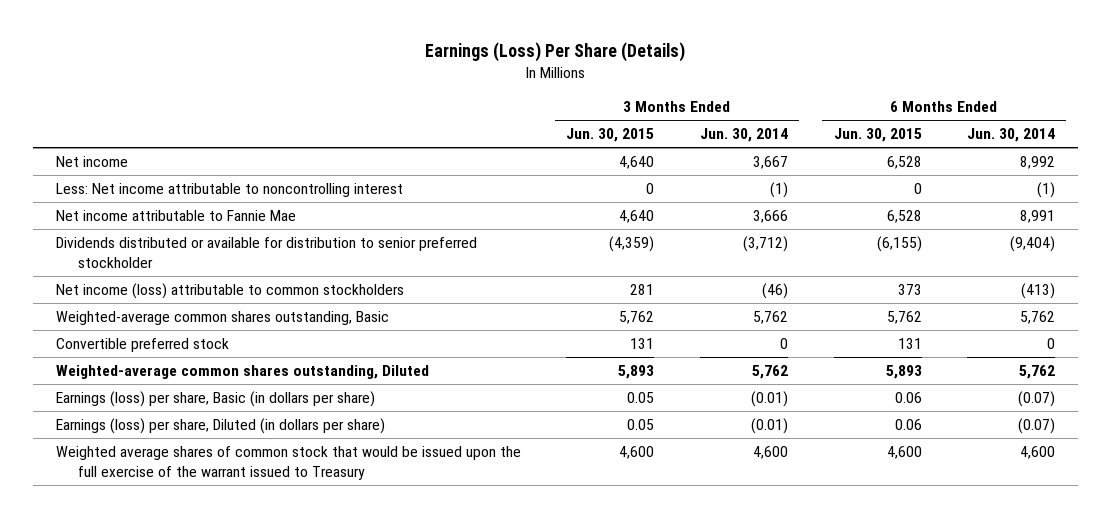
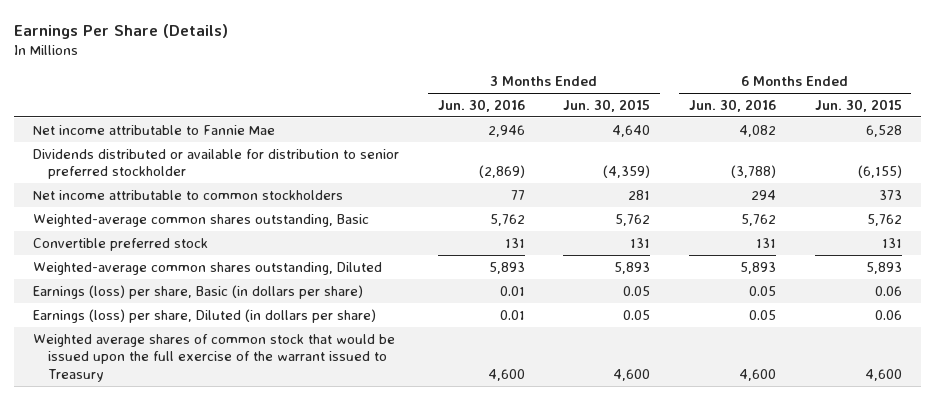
- Earnings (Loss) Per Share (Details)
+ Earnings Per Share (Details)
- | 3 Months Ended Jun. 30, 2015 | 3 Months Ended Jun. 30, 2014 | 6 Months Ended Jun. 30, 2015 | 6 Months Ended Jun. 30, 2014
+ | 3 Months Ended Jun. 30, 2016 | 3 Months Ended Jun. 30, 2015 | 6 Months Ended Jun. 30, 2016 | 6 Months Ended Jun. 30, 2015
- Net income | 4,640 | 3,667 | 6,528 | 8,992
- Less: Net income attributable to noncontrolling interest | 0 | (1) | 0 | (1)
- Net income (loss) attributable to common stockholders | 281 | (46) | 373 | (413)
+ Net income attributable to common stockholders | 77 | 281 | 294 | 373

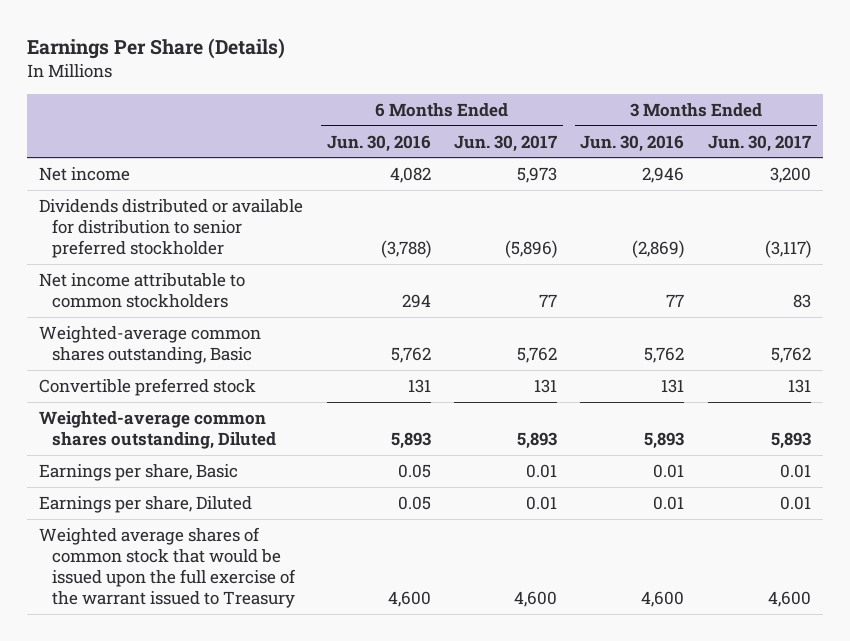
- | 3 Months Ended Jun. 30, 2016 | 3 Months Ended Jun. 30, 2015 | 6 Months Ended Jun. 30, 2016 | 6 Months Ended Jun. 30, 2015
+ | 6 Months Ended Jun. 30, 2016 | 6 Months Ended Jun. 30, 2017 | 3 Months Ended Jun. 30, 2016 | 3 Months Ended Jun. 30, 2017
- Net income attributable to Fannie Mae | 2,946 | 4,640 | 4,082 | 6,528
+ Net income | 4,082 | 5,973 | 2,946 | 3,200
- Earnings (loss) per share, Basic (in dollars per share) | 0.01 | 0.05 | 0.05 | 0.06
- Earnings (loss) per share, Diluted (in dollars per share) | 0.01 | 0.05 | 0.05 | 0.06
+ Earnings per share, Basic | 0.05 | 0.01 | 0.01 | 0.01
+ Earnings per share, Diluted | 0.05 | 0.01 | 0.01 | 0.01

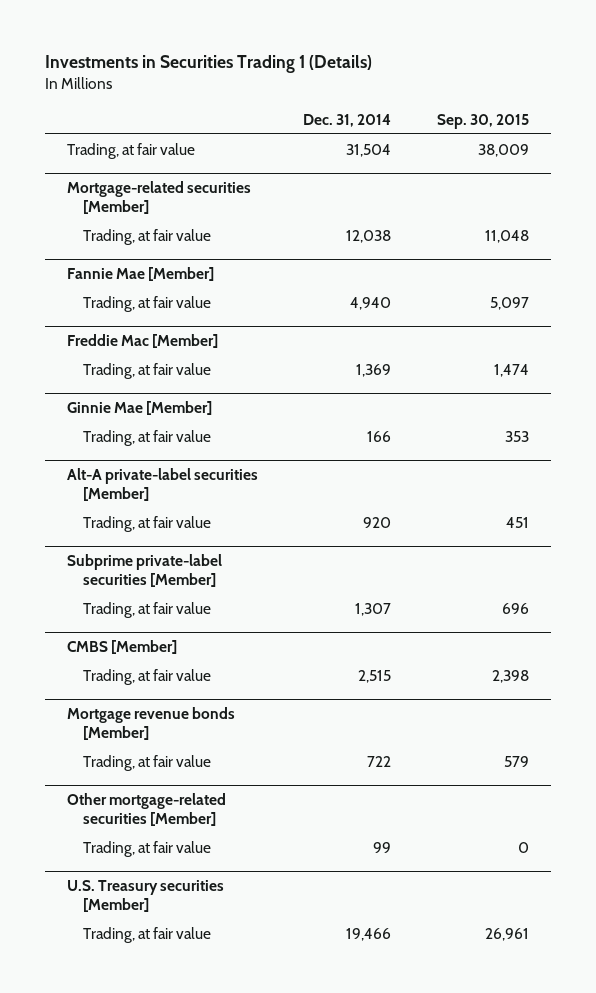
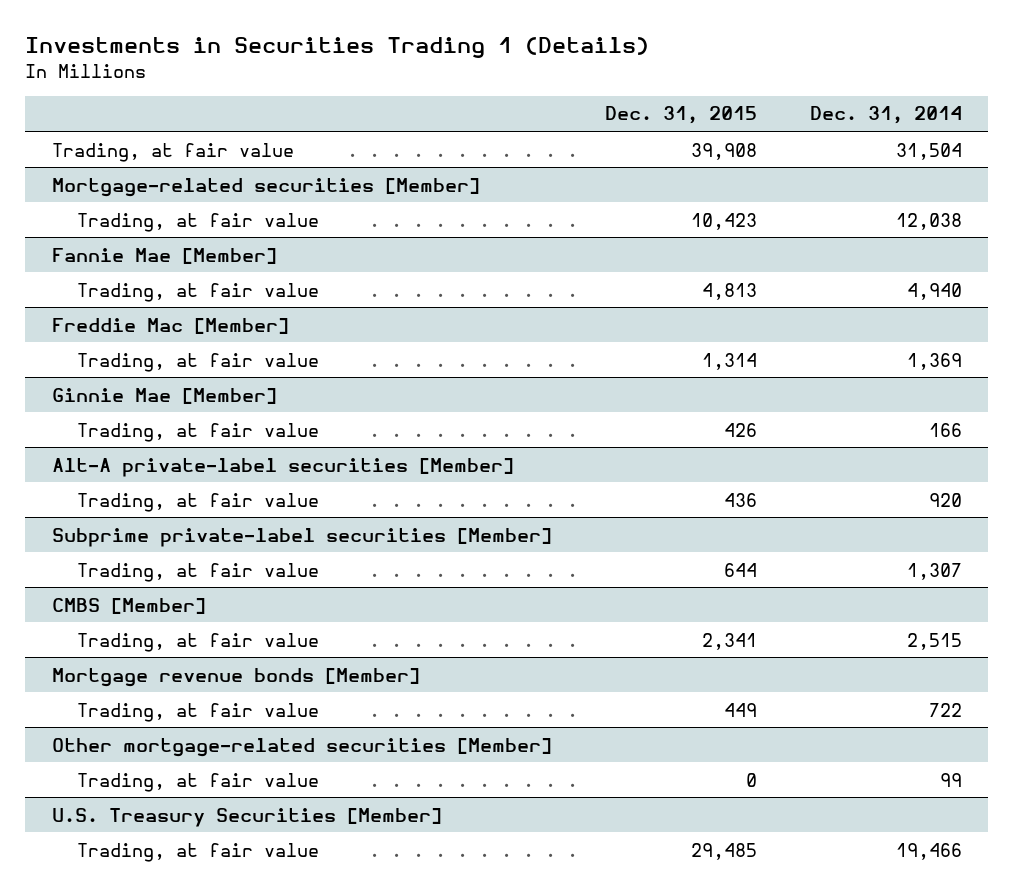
- | Dec. 31, 2014 | Sep. 30, 2015
+ | Dec. 31, 2015 | Dec. 31, 2014
- U.S. Treasury securities [Member]
+ U.S. Treasury Securities [Member]

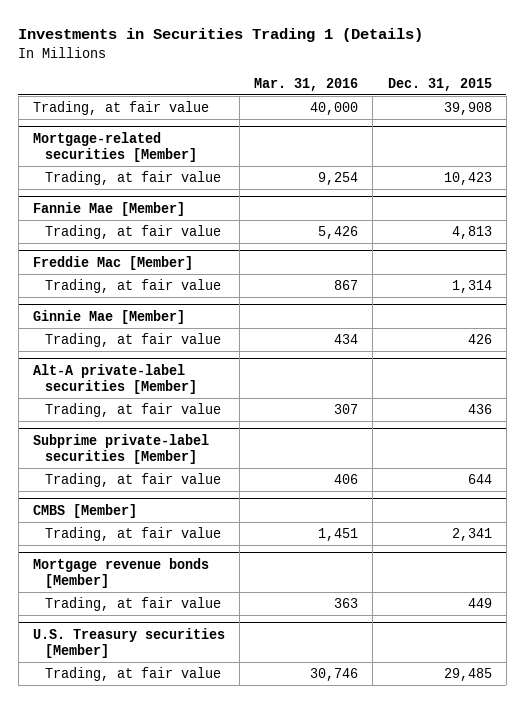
- | Dec. 31, 2015 | Dec. 31, 2014
+ | Mar. 31, 2016 | Dec. 31, 2015
- Other mortgage-related securities [Member]
- Trading, at fair value | 0 | 99
- U.S. Treasury Securities [Member]
+ U.S. Treasury securities [Member]

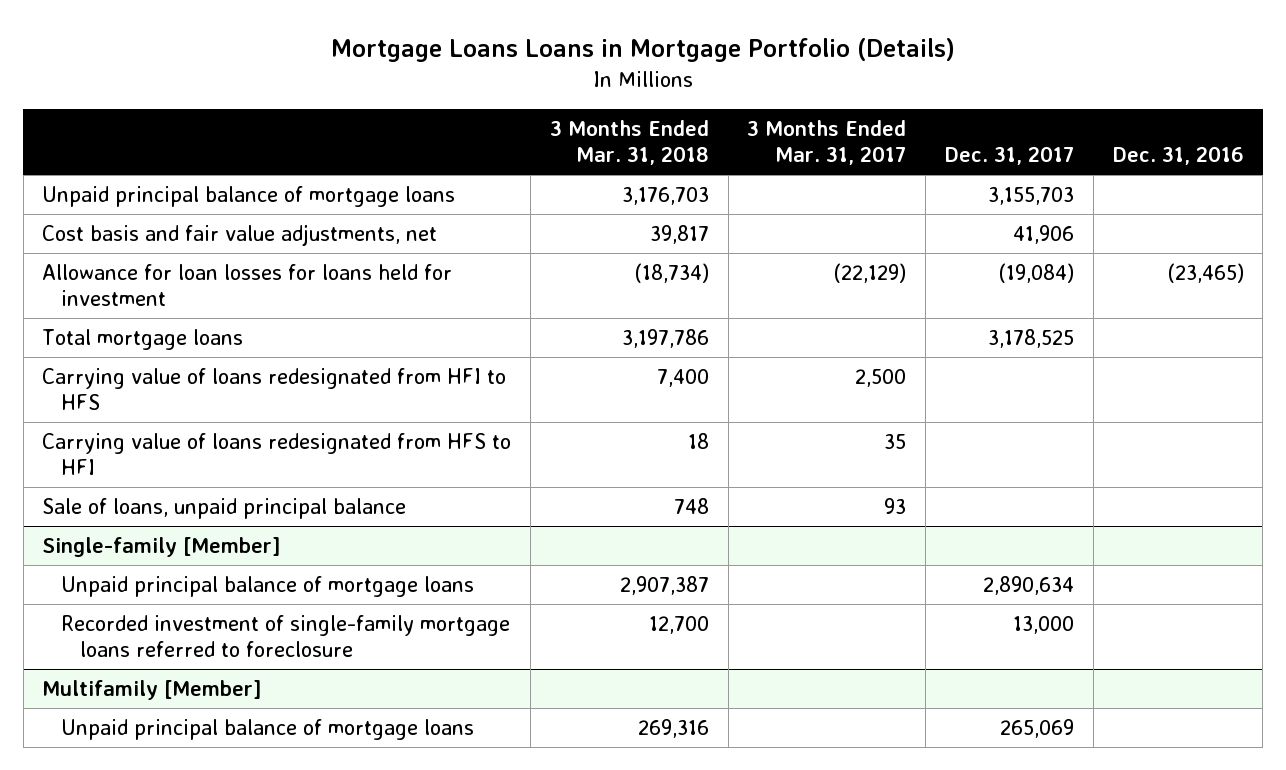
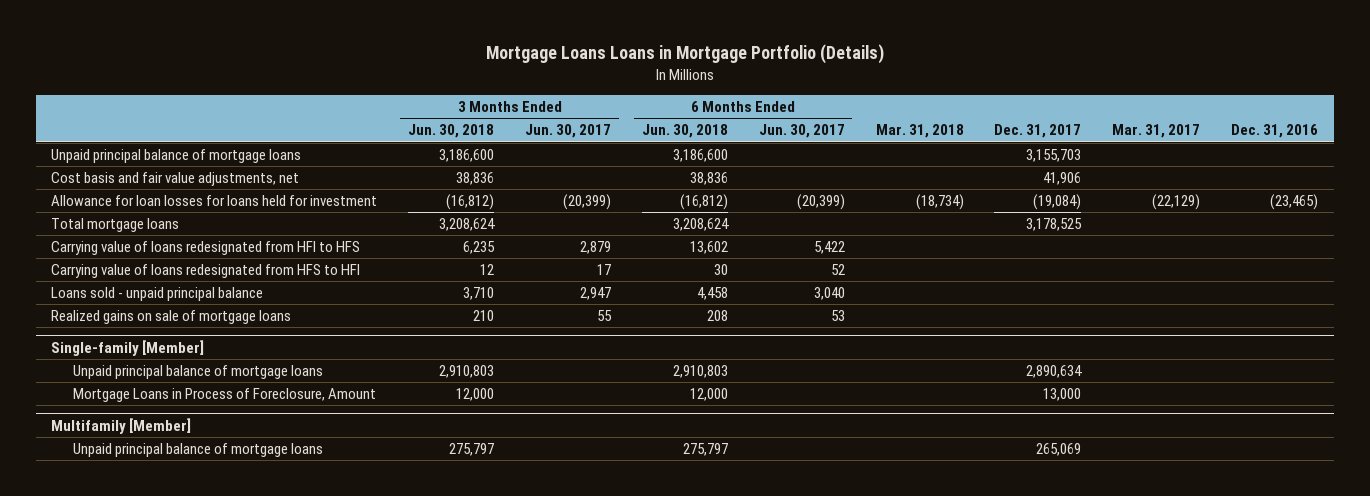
- | 3 Months Ended Mar. 31, 2018 | 3 Months Ended Mar. 31, 2017 | Dec. 31, 2017 | Dec. 31, 2016
+ | 3 Months Ended Jun. 30, 2018 | 3 Months Ended Jun. 30, 2017 | 6 Months Ended Jun. 30, 2018 | 6 Months Ended Jun. 30, 2017 | Mar. 31, 2018 | Dec. 31, 2017 | Mar. 31, 2017 | Dec. 31, 2016
- Sale of loans, unpaid principal balance | 748 | 93 | |
+ Loans sold - unpaid principal balance | 3,710 | 2,947 | 4,458 | 3,040 | | | |
+ Realized gains on sale of mortgage loans | 210 | 55 | 208 | 53 | | | |
@ Single-family [Member]
- Recorded investment of single-family mortgage loans referred to foreclosure | 12,700 | | 13,000 |
+ Mortgage Loans in Process of Foreclosure, Amount | 12,000 | | 12,000 | | | 13,000 | |

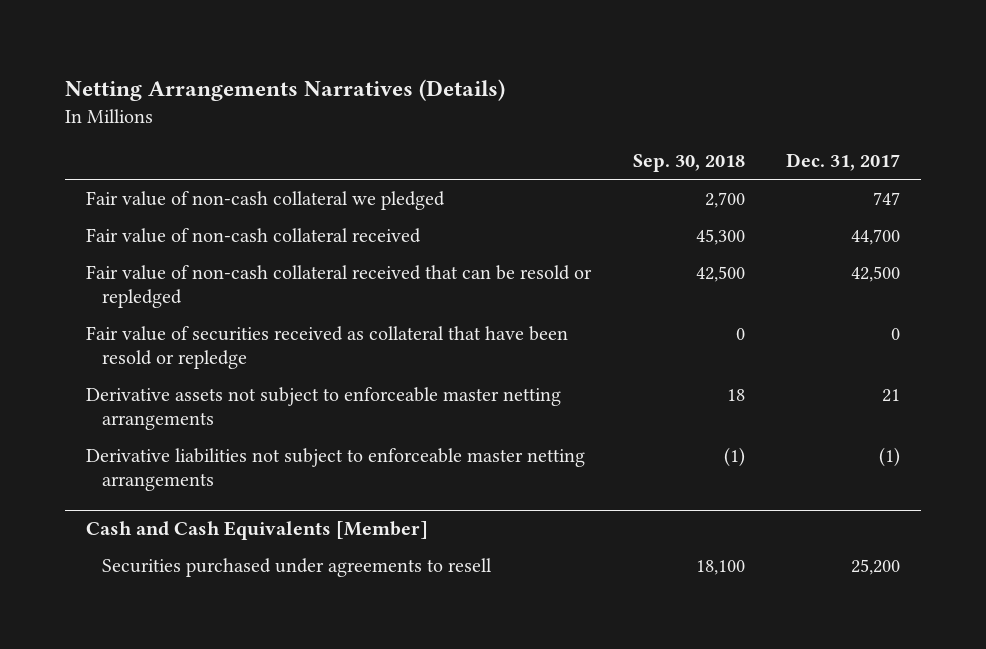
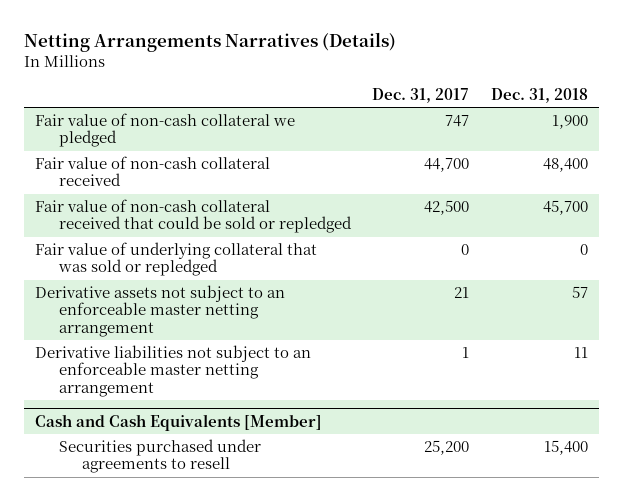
- | Sep. 30, 2018 | Dec. 31, 2017
+ | Dec. 31, 2017 | Dec. 31, 2018
- Fair value of non-cash collateral received that can be resold or repledged | 42,500 | 42,500
- Fair value of securities received as collateral that have been resold or repledge | 0 | 0
- Derivative assets not subject to enforceable master netting arrangements | 18 | 21
- Derivative liabilities not subject to enforceable master netting arrangements | (1) | (1)
+ Fair value of non-cash collateral received that could be sold or repledged | 42,500 | 45,700
+ Fair value of underlying collateral that was sold or repledged | 0 | 0
+ Derivative assets not subject to an enforceable master netting arrangement | 21 | 57
+ Derivative liabilities not subject to an enforceable master netting arrangement | 1 | 11

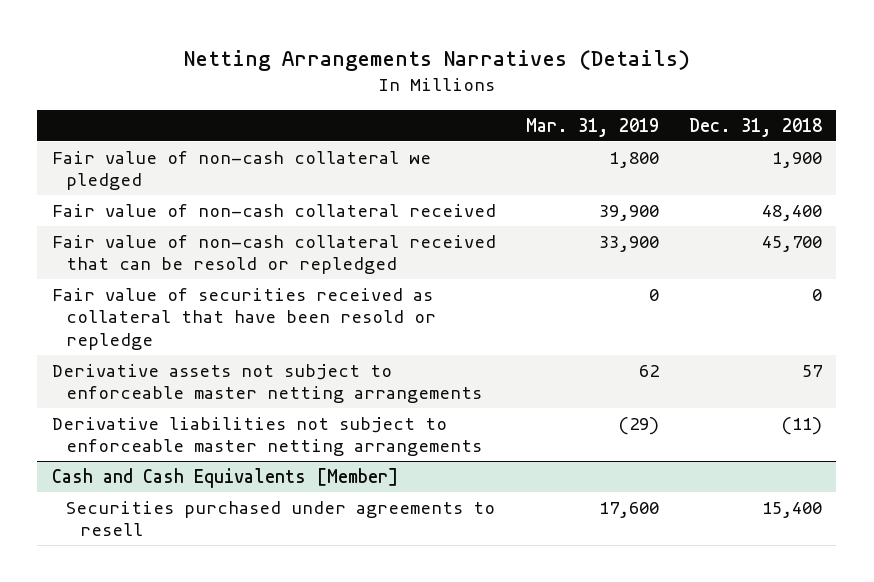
- | Dec. 31, 2017 | Dec. 31, 2018
+ | Mar. 31, 2019 | Dec. 31, 2018
- Fair value of non-cash collateral received that could be sold or repledged | 42,500 | 45,700
- Fair value of underlying collateral that was sold or repledged | 0 | 0
- Derivative assets not subject to an enforceable master netting arrangement | 21 | 57
- Derivative liabilities not subject to an enforceable master netting arrangement | 1 | 11
+ Fair value of non-cash collateral received that can be resold or repledged | 33,900 | 45,700
+ Fair value of securities received as collateral that have been resold or repledge | 0 | 0
+ Derivative assets not subject to enforceable master netting arrangements | 62 | 57
+ Derivative liabilities not subject to enforceable master netting arrangements | (29) | (11)

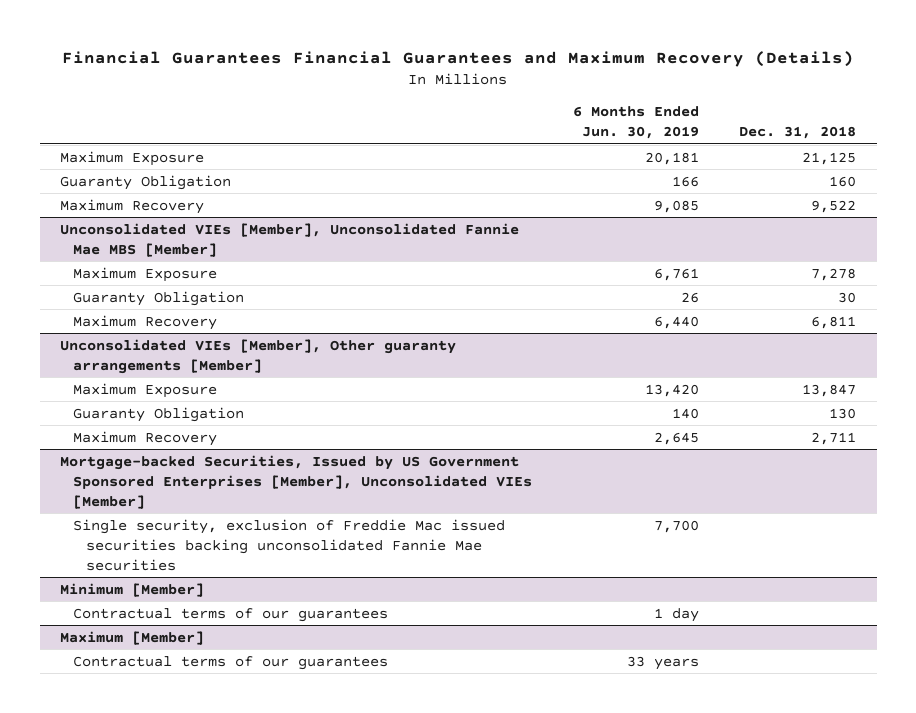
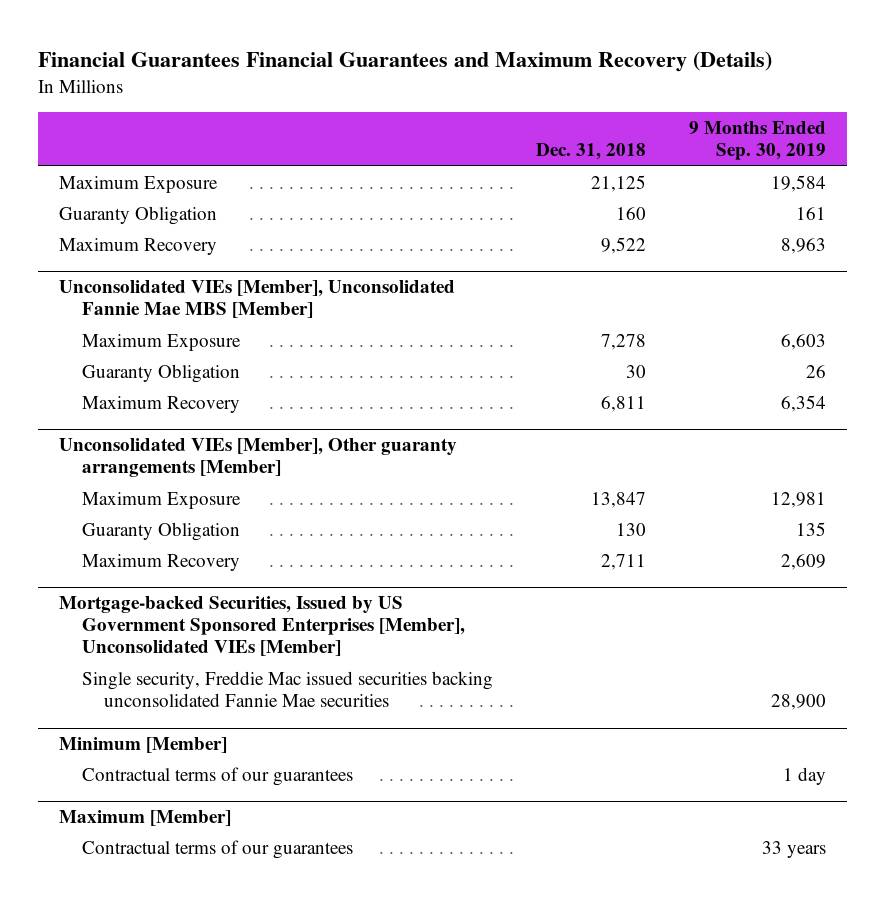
- | 6 Months Ended Jun. 30, 2019 | Dec. 31, 2018
+ | Dec. 31, 2018 | 9 Months Ended Sep. 30, 2019
@ Mortgage-backed Securities, Issued by US Government Sponsored Enterprises [Member], Unconsolidated VIEs [Member]
- Single security, exclusion of Freddie Mac issued securities backing unconsolidated Fannie Mae securities | 7,700 |
+ Single security, Freddie Mac issued securities backing unconsolidated Fannie Mae securities | | 28,900

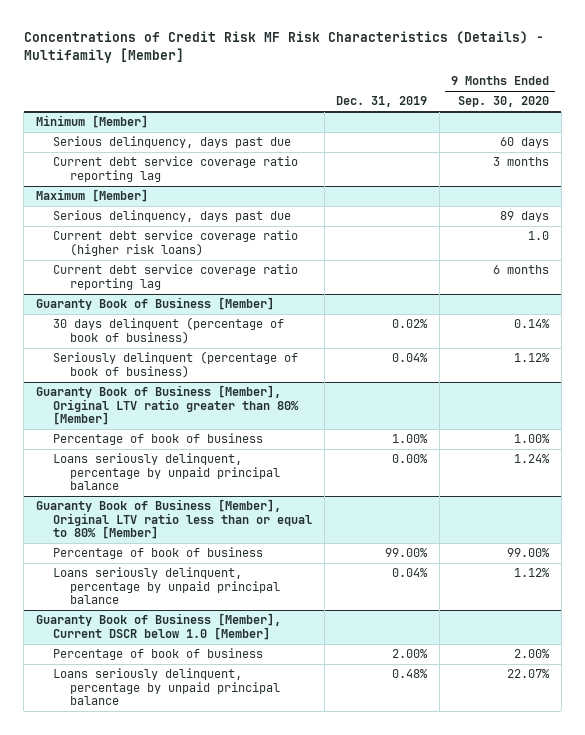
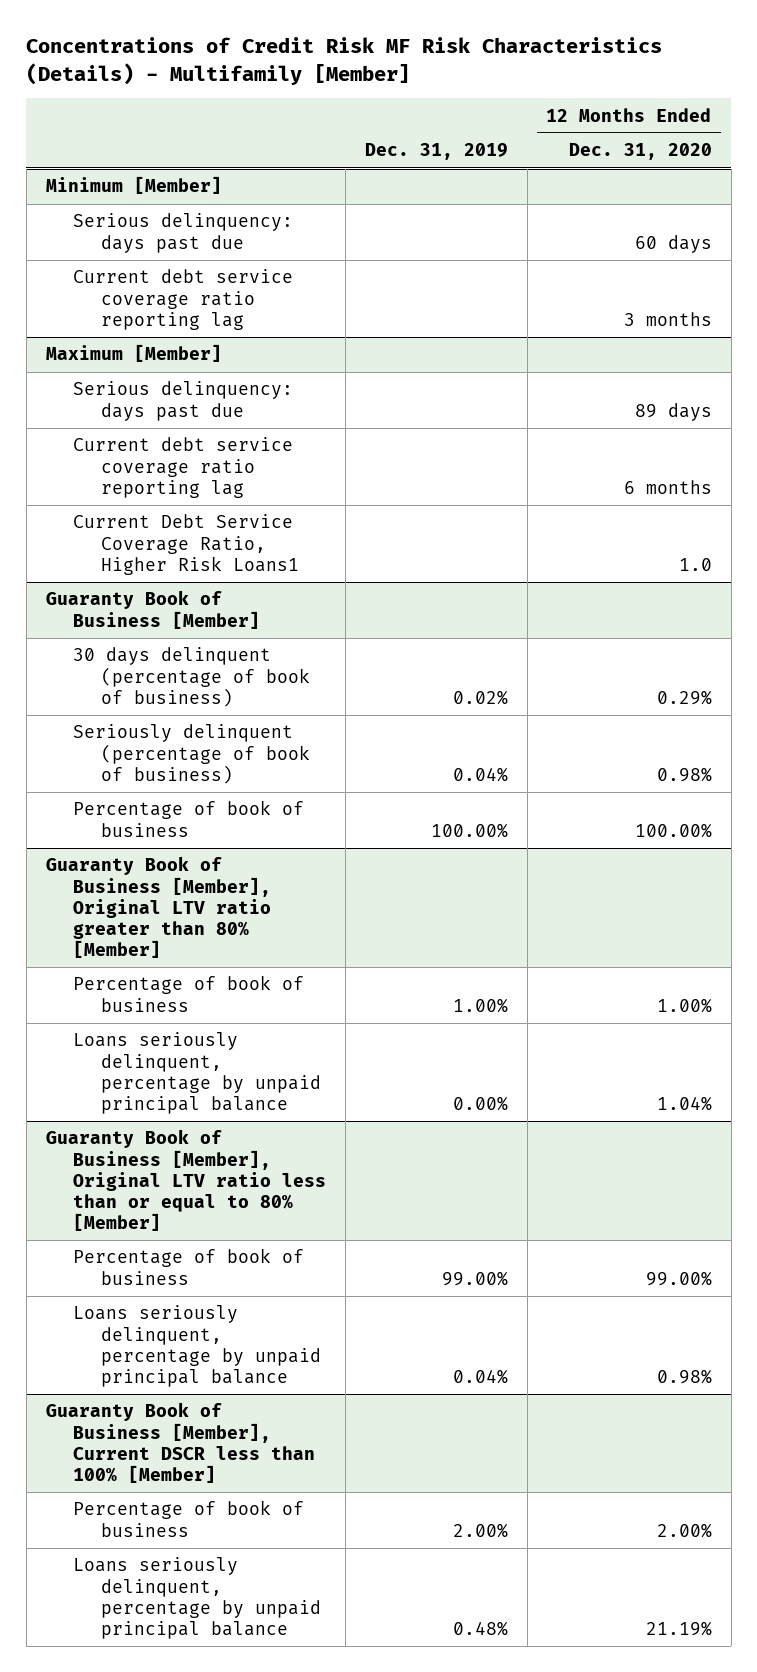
- | Dec. 31, 2019 | 9 Months Ended Sep. 30, 2020
+ | Dec. 31, 2019 | 12 Months Ended Dec. 31, 2020
@ Minimum [Member]
- Serious delinquency, days past due | | 60 days
+ Serious delinquency: days past due | | 60 days
@ Maximum [Member]
- Serious delinquency, days past due | | 89 days
- Current debt service coverage ratio (higher risk loans) | | 1.0
+ Serious delinquency: days past due | | 89 days
+ Current Debt Service Coverage Ratio, Higher Risk Loans1 | | 1.0
@ Guaranty Book of Business [Member]
+ Percentage of book of business | 100.00% | 100.00%
- Guaranty Book of Business [Member], Current DSCR below 1.0 [Member]
+ Guaranty Book of Business [Member], Current DSCR less than 100% [Member]

